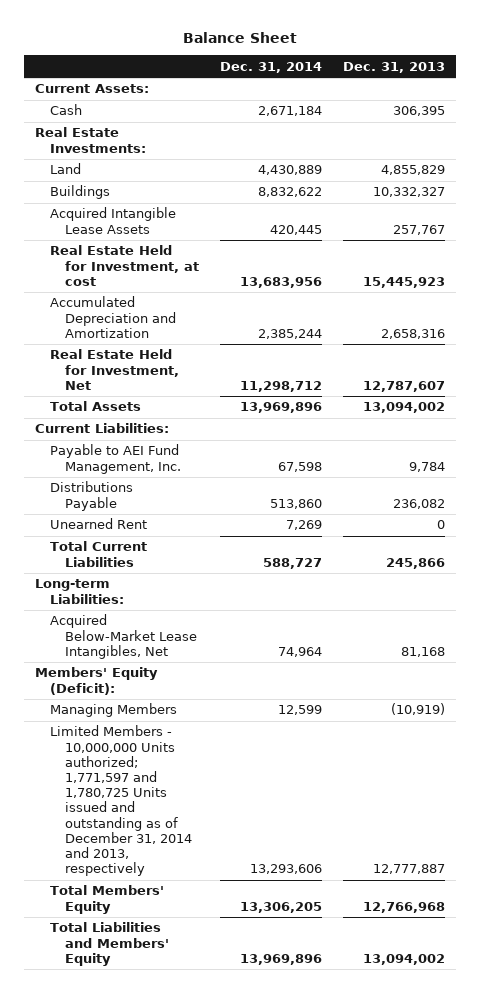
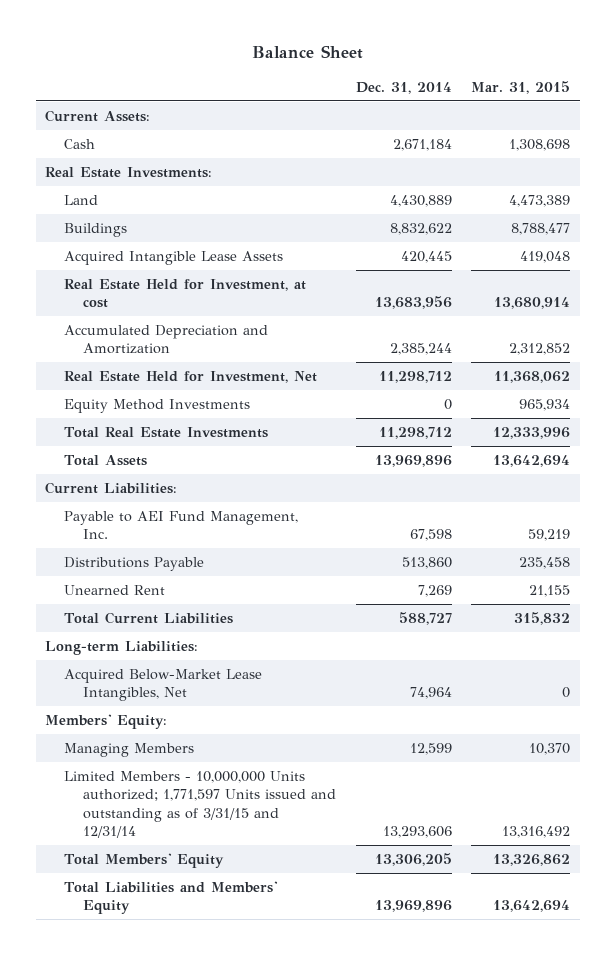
- | Dec. 31, 2014 | Dec. 31, 2013
+ | Dec. 31, 2014 | Mar. 31, 2015
+ Equity Method Investments | 0 | 965,934
+ Total Real Estate Investments | 11,298,712 | 12,333,996
- Members' Equity (Deficit):
+ Members' Equity:
- Limited Members - 10,000,000 Units authorized; 1,771,597 and 1,780,725 Units issued and outstanding as of December 31, 2014 and 2013, respectively | 13,293,606 | 12,777,887
+ Limited Members - 10,000,000 Units authorized; 1,771,597 Units issued and outstanding as of 3/31/15 and 12/31/14 | 13,293,606 | 13,316,492

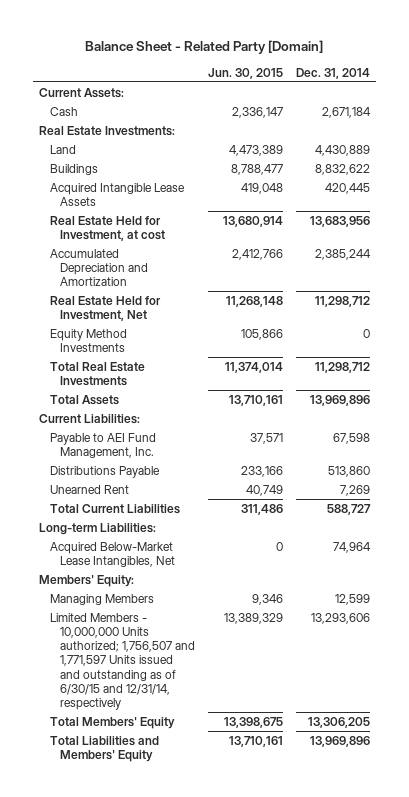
- Balance Sheet
+ Balance Sheet - Related Party [Domain]
- | Dec. 31, 2014 | Mar. 31, 2015
+ | Jun. 30, 2015 | Dec. 31, 2014
- Limited Members - 10,000,000 Units authorized; 1,771,597 Units issued and outstanding as of 3/31/15 and 12/31/14 | 13,293,606 | 13,316,492
+ Limited Members - 10,000,000 Units authorized; 1,756,507 and 1,771,597 Units issued and outstanding as of 6/30/15 and 12/31/14, respectively | 13,389,329 | 13,293,606

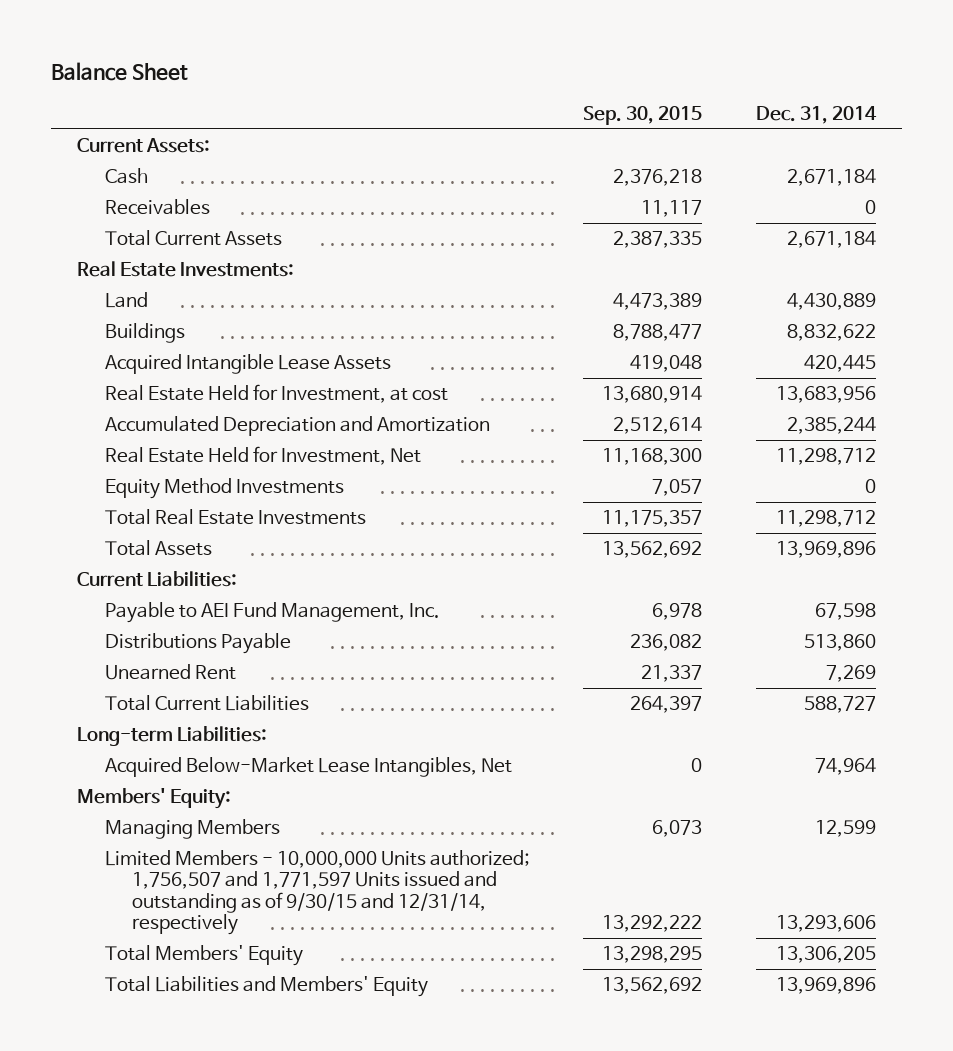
- Balance Sheet - Related Party [Domain]
+ Balance Sheet
- | Jun. 30, 2015 | Dec. 31, 2014
+ | Sep. 30, 2015 | Dec. 31, 2014
+ Receivables | 11,117 | 0
+ Total Current Assets | 2,387,335 | 2,671,184
- Limited Members - 10,000,000 Units authorized; 1,756,507 and 1,771,597 Units issued and outstanding as of 6/30/15 and 12/31/14, respectively | 13,389,329 | 13,293,606
+ Limited Members - 10,000,000 Units authorized; 1,756,507 and 1,771,597 Units issued and outstanding as of 9/30/15 and 12/31/14, respectively | 13,292,222 | 13,293,606

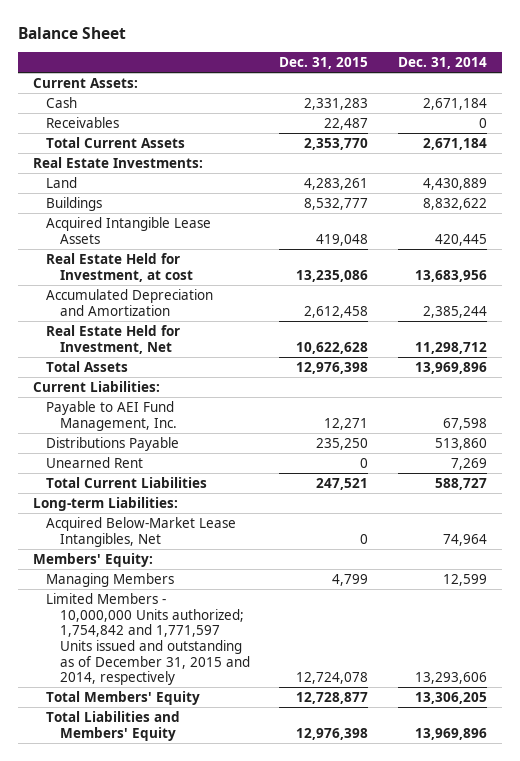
- | Sep. 30, 2015 | Dec. 31, 2014
+ | Dec. 31, 2015 | Dec. 31, 2014
- Equity Method Investments | 7,057 | 0
- Total Real Estate Investments | 11,175,357 | 11,298,712
- Limited Members - 10,000,000 Units authorized; 1,756,507 and 1,771,597 Units issued and outstanding as of 9/30/15 and 12/31/14, respectively | 13,292,222 | 13,293,606
+ Limited Members - 10,000,000 Units authorized; 1,754,842 and 1,771,597 Units issued and outstanding as of December 31, 2015 and 2014, respectively | 12,724,078 | 13,293,606

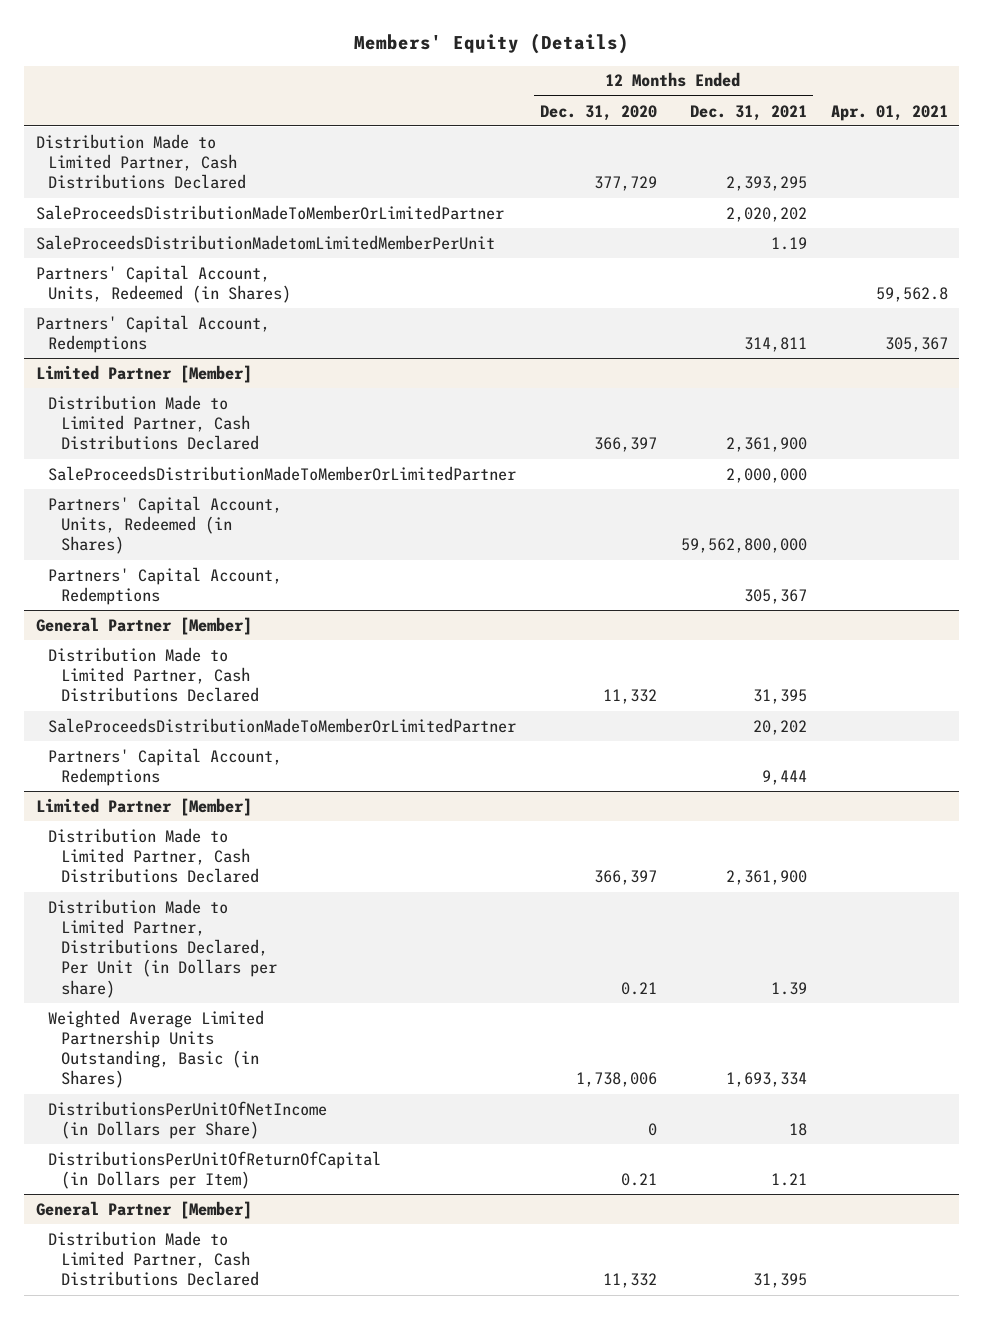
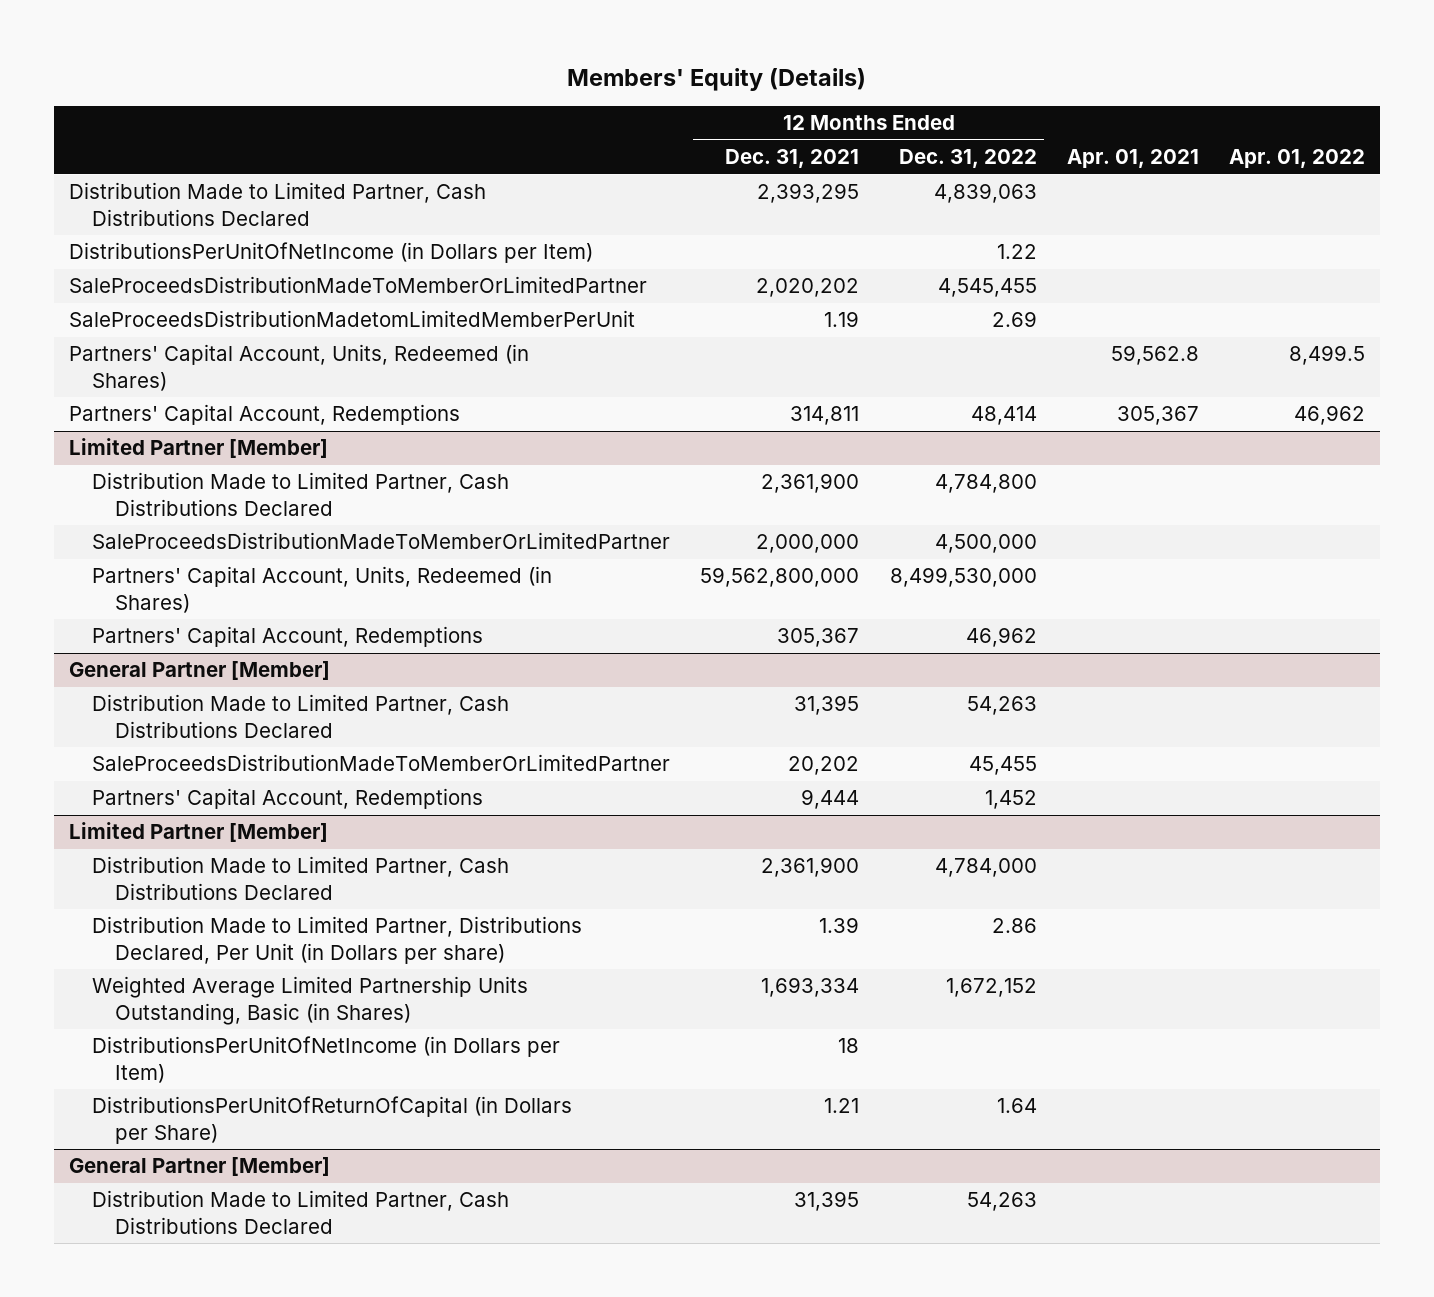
- | 12 Months Ended Dec. 31, 2020 | 12 Months Ended Dec. 31, 2021 | Apr. 01, 2021
+ | 12 Months Ended Dec. 31, 2021 | 12 Months Ended Dec. 31, 2022 | Apr. 01, 2021 | Apr. 01, 2022
+ DistributionsPerUnitOfNetIncome (in Dollars per Item) | | 1.22 | |
@ Limited Partner [Member]
- DistributionsPerUnitOfNetIncome (in Dollars per Share) | 0 | 18 |
- DistributionsPerUnitOfReturnOfCapital (in Dollars per Item) | 0.21 | 1.21 |
+ DistributionsPerUnitOfNetIncome (in Dollars per Item) | 18 | | |
+ DistributionsPerUnitOfReturnOfCapital (in Dollars per Share) | 1.21 | 1.64 | |

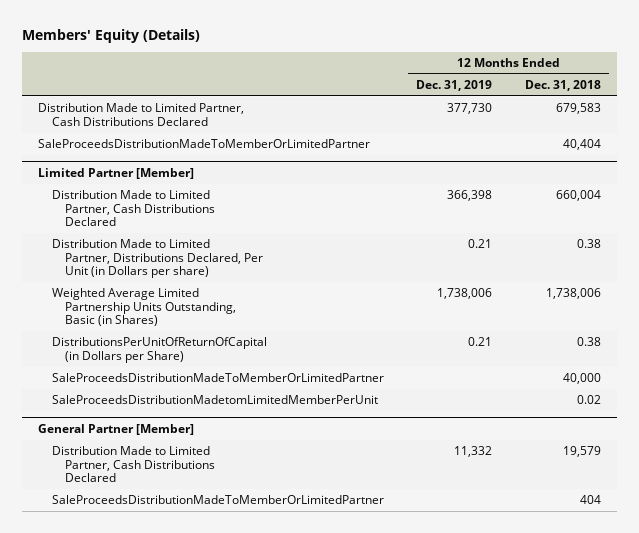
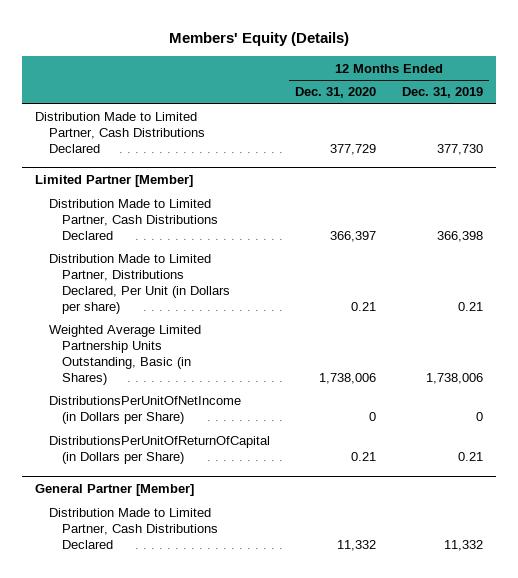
- | 12 Months Ended Dec. 31, 2019 | 12 Months Ended Dec. 31, 2018
+ | 12 Months Ended Dec. 31, 2020 | 12 Months Ended Dec. 31, 2019
- SaleProceedsDistributionMadeToMemberOrLimitedPartner | | 40,404
@ Limited Partner [Member]
+ DistributionsPerUnitOfNetIncome (in Dollars per Share) | 0 | 0
- SaleProceedsDistributionMadeToMemberOrLimitedPartner | | 40,000
- SaleProceedsDistributionMadetomLimitedMemberPerUnit | | 0.02
@ General Partner [Member]
- SaleProceedsDistributionMadeToMemberOrLimitedPartner | | 404

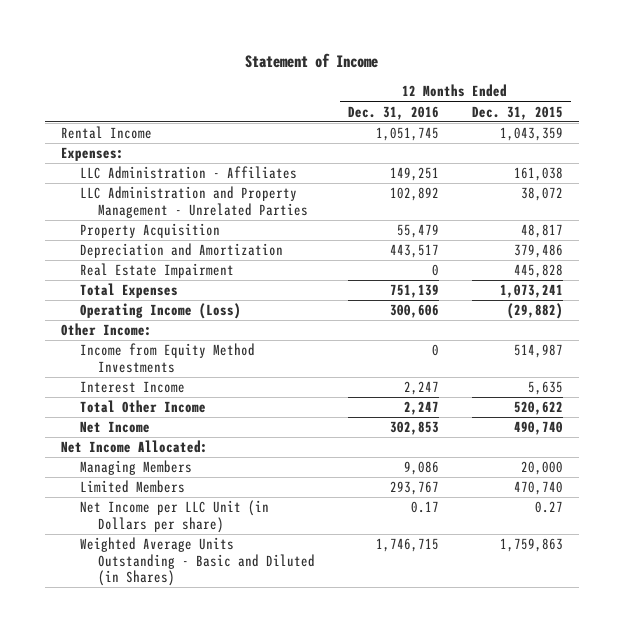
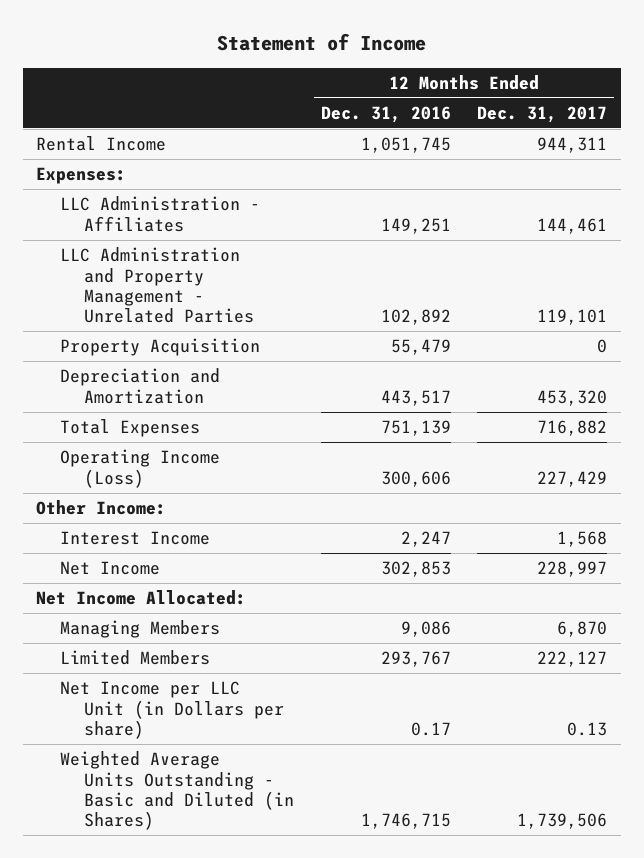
- | 12 Months Ended Dec. 31, 2016 | 12 Months Ended Dec. 31, 2015
+ | 12 Months Ended Dec. 31, 2016 | 12 Months Ended Dec. 31, 2017
- Real Estate Impairment | 0 | 445,828
- Income from Equity Method Investments | 0 | 514,987
- Total Other Income | 2,247 | 520,622

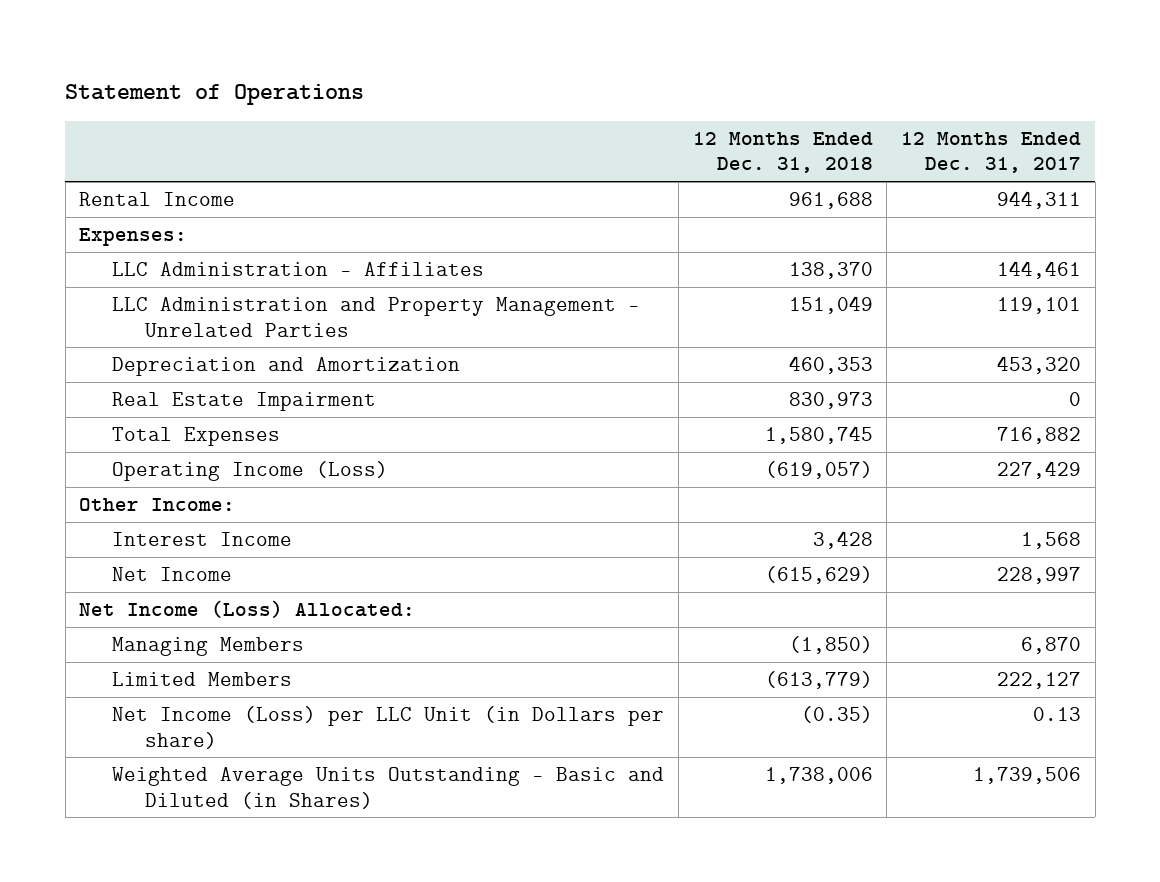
- Statement of Income
+ Statement of Operations
- | 12 Months Ended Dec. 31, 2016 | 12 Months Ended Dec. 31, 2017
+ | 12 Months Ended Dec. 31, 2018 | 12 Months Ended Dec. 31, 2017
- Property Acquisition | 55,479 | 0
+ Real Estate Impairment | 830,973 | 0
- Net Income Allocated:
+ Net Income (Loss) Allocated:
- Net Income per LLC Unit (in Dollars per share) | 0.17 | 0.13
+ Net Income (Loss) per LLC Unit (in Dollars per share) | (0.35) | 0.13

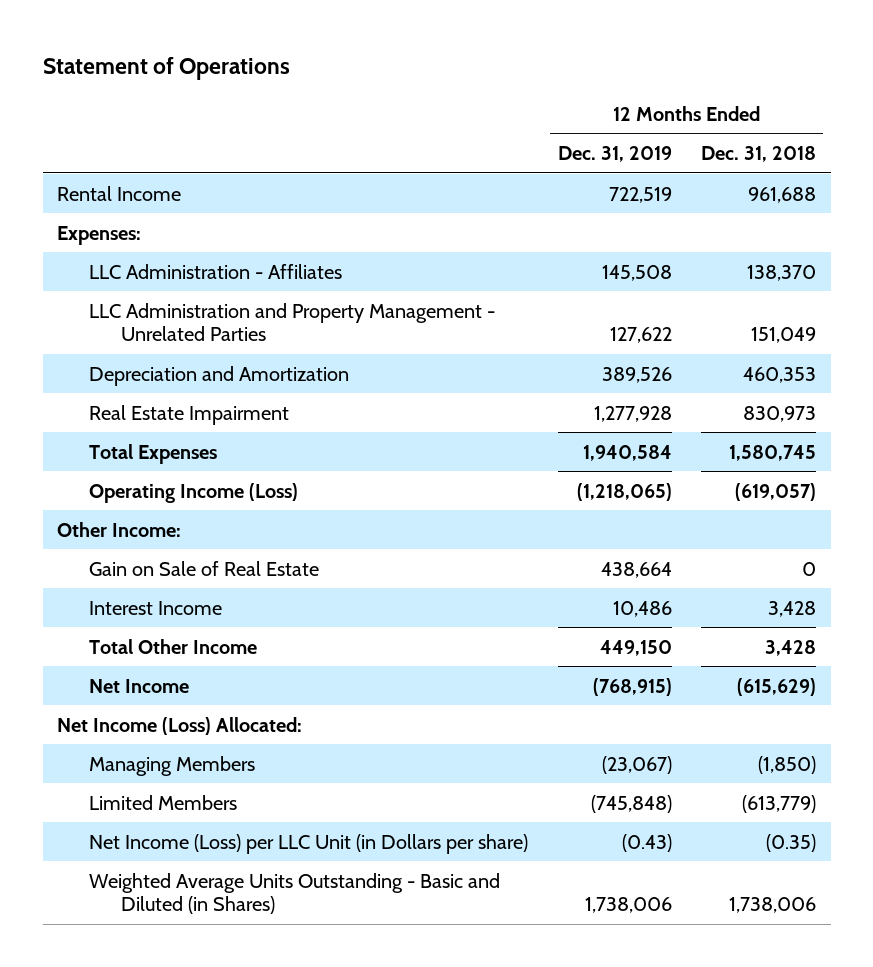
- | 12 Months Ended Dec. 31, 2018 | 12 Months Ended Dec. 31, 2017
+ | 12 Months Ended Dec. 31, 2019 | 12 Months Ended Dec. 31, 2018
+ Gain on Sale of Real Estate | 438,664 | 0
+ Total Other Income | 449,150 | 3,428

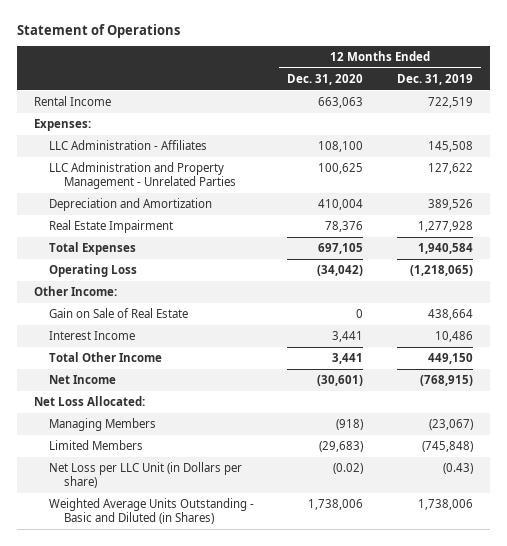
- | 12 Months Ended Dec. 31, 2019 | 12 Months Ended Dec. 31, 2018
+ | 12 Months Ended Dec. 31, 2020 | 12 Months Ended Dec. 31, 2019
- Operating Income (Loss) | (1,218,065) | (619,057)
+ Operating Loss | (34,042) | (1,218,065)
- Net Income (Loss) Allocated:
+ Net Loss Allocated:
- Net Income (Loss) per LLC Unit (in Dollars per share) | (0.43) | (0.35)
+ Net Loss per LLC Unit (in Dollars per share) | (0.02) | (0.43)

